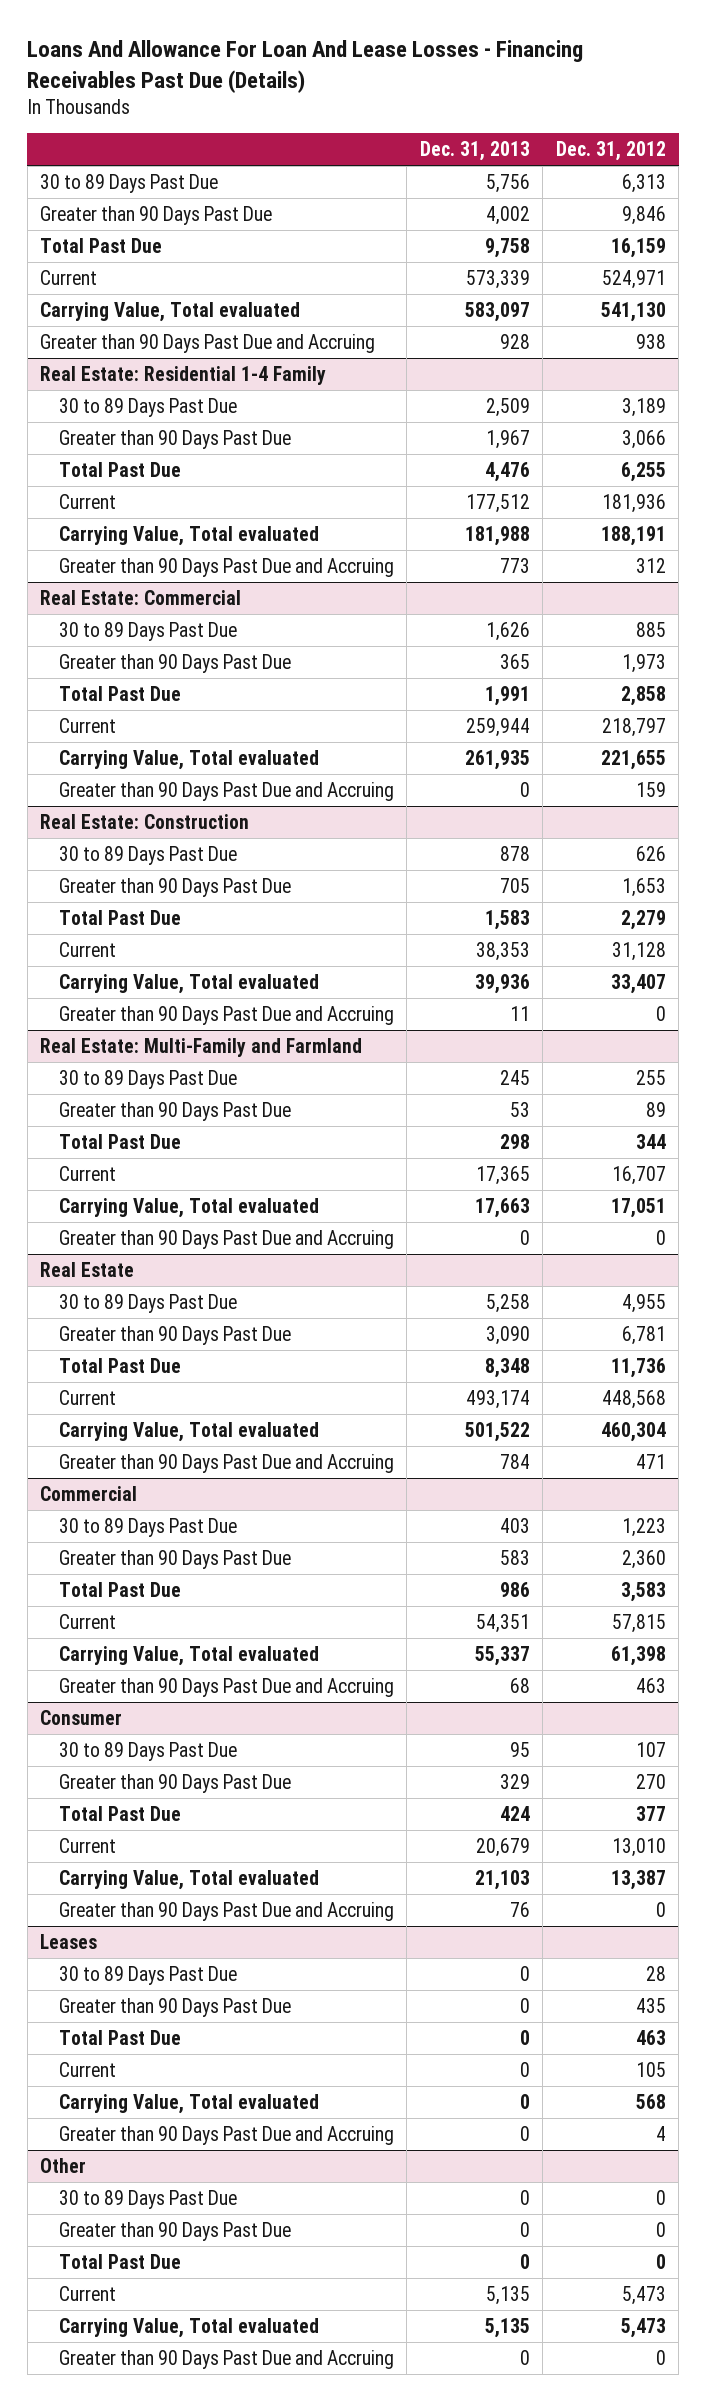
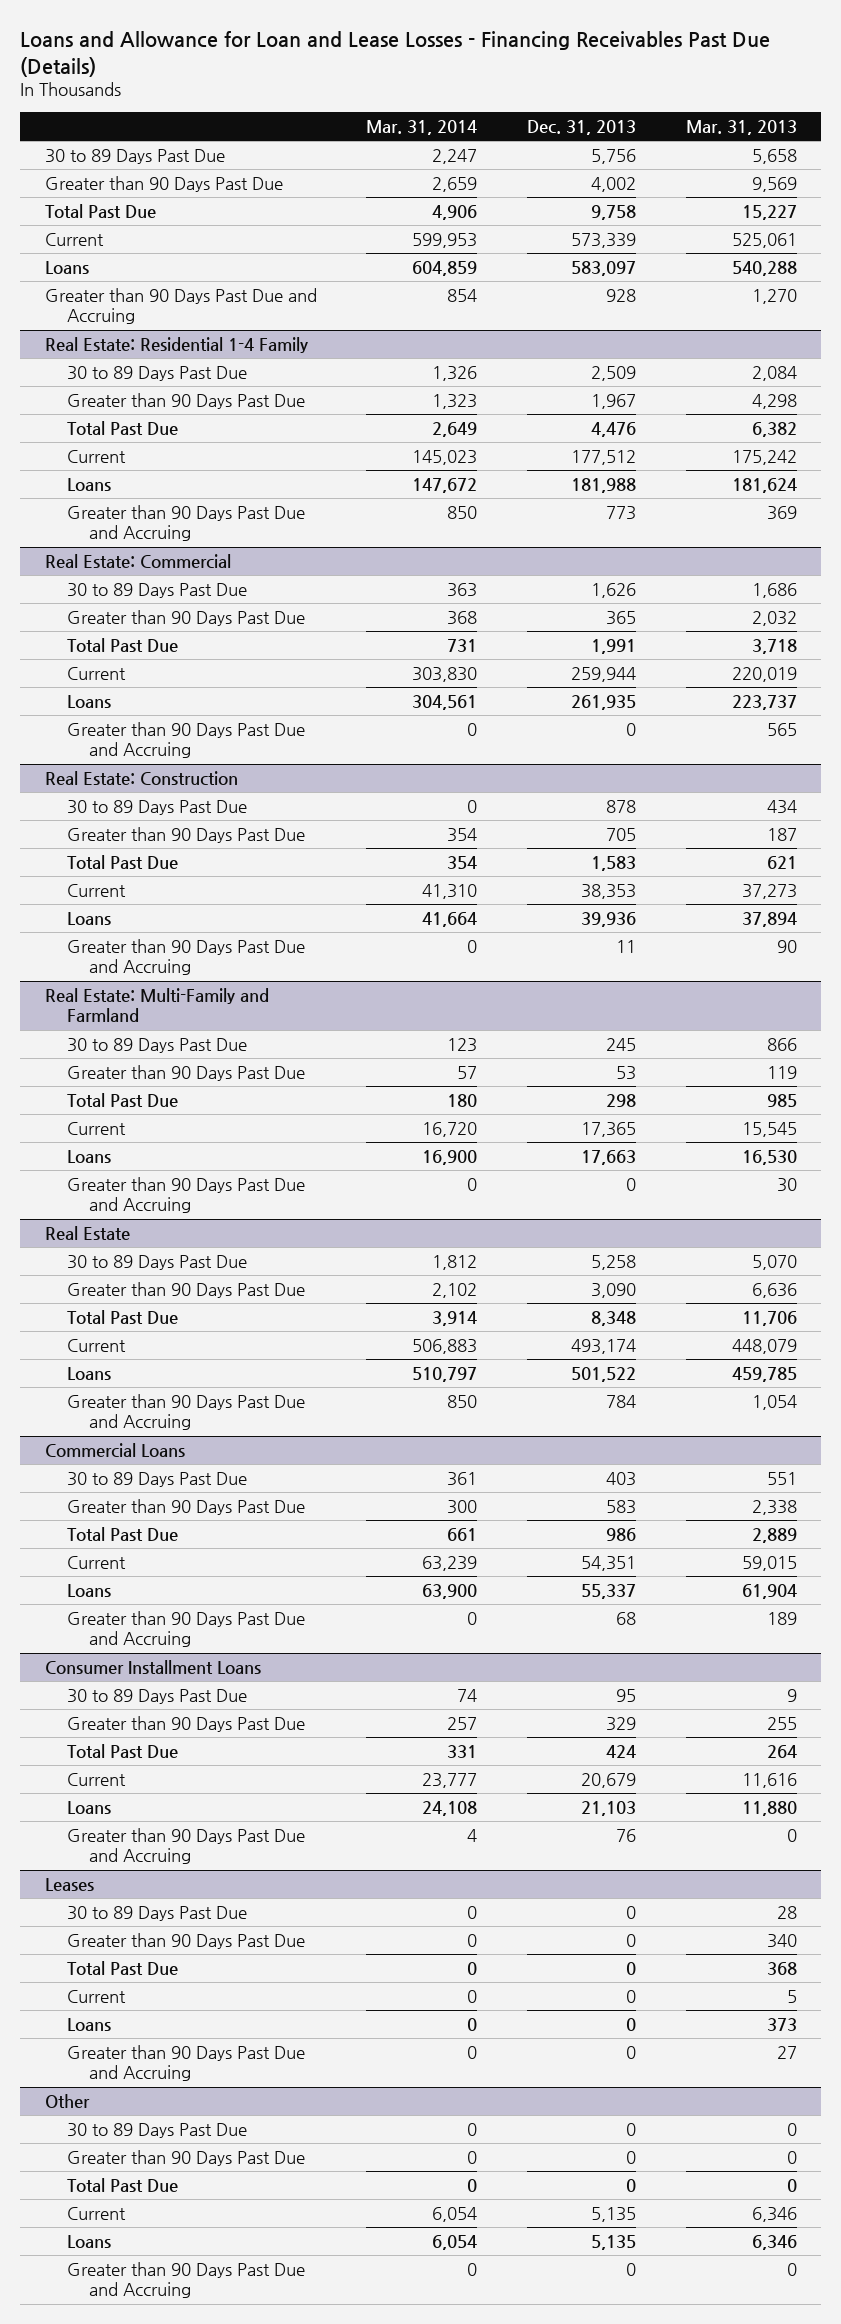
- Loans And Allowance For Loan And Lease Losses - Financing Receivables Past Due (Details)
+ Loans and Allowance for Loan and Lease Losses - Financing Receivables Past Due (Details)
- | Dec. 31, 2013 | Dec. 31, 2012
+ | Mar. 31, 2014 | Dec. 31, 2013 | Mar. 31, 2013
- Carrying Value, Total evaluated | 583,097 | 541,130
+ Loans | 604,859 | 583,097 | 540,288
@ Real Estate: Residential 1-4 Family
- Carrying Value, Total evaluated | 181,988 | 188,191
+ Loans | 147,672 | 181,988 | 181,624
@ Real Estate: Commercial
- Carrying Value, Total evaluated | 261,935 | 221,655
+ Loans | 304,561 | 261,935 | 223,737
@ Real Estate: Construction
- Carrying Value, Total evaluated | 39,936 | 33,407
+ Loans | 41,664 | 39,936 | 37,894
@ Real Estate: Multi-Family and Farmland
- Carrying Value, Total evaluated | 17,663 | 17,051
+ Loans | 16,900 | 17,663 | 16,530
@ Real Estate
- Carrying Value, Total evaluated | 501,522 | 460,304
+ Loans | 510,797 | 501,522 | 459,785
- Commercial
+ Commercial Loans
- Carrying Value, Total evaluated | 55,337 | 61,398
+ Loans | 63,900 | 55,337 | 61,904
- Consumer
+ Consumer Installment Loans
- Carrying Value, Total evaluated | 21,103 | 13,387
+ Loans | 24,108 | 21,103 | 11,880
@ Leases
- Carrying Value, Total evaluated | 0 | 568
+ Loans | 0 | 0 | 373
@ Other
- Carrying Value, Total evaluated | 5,135 | 5,473
+ Loans | 6,054 | 5,135 | 6,346

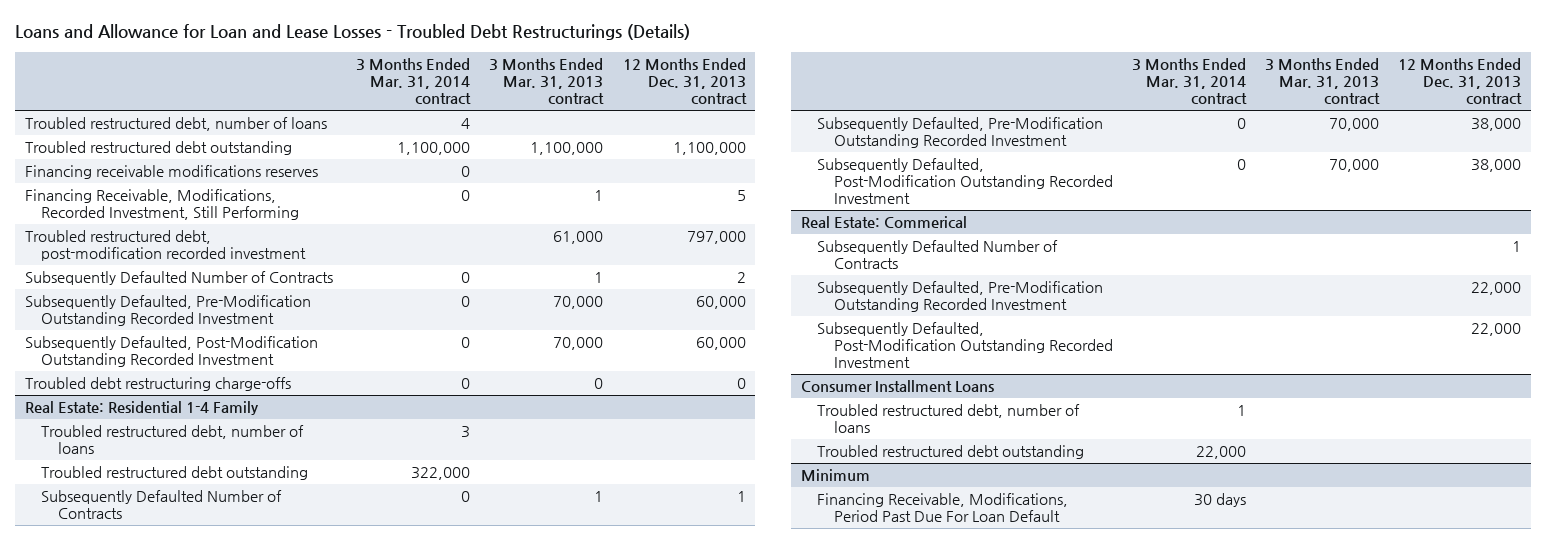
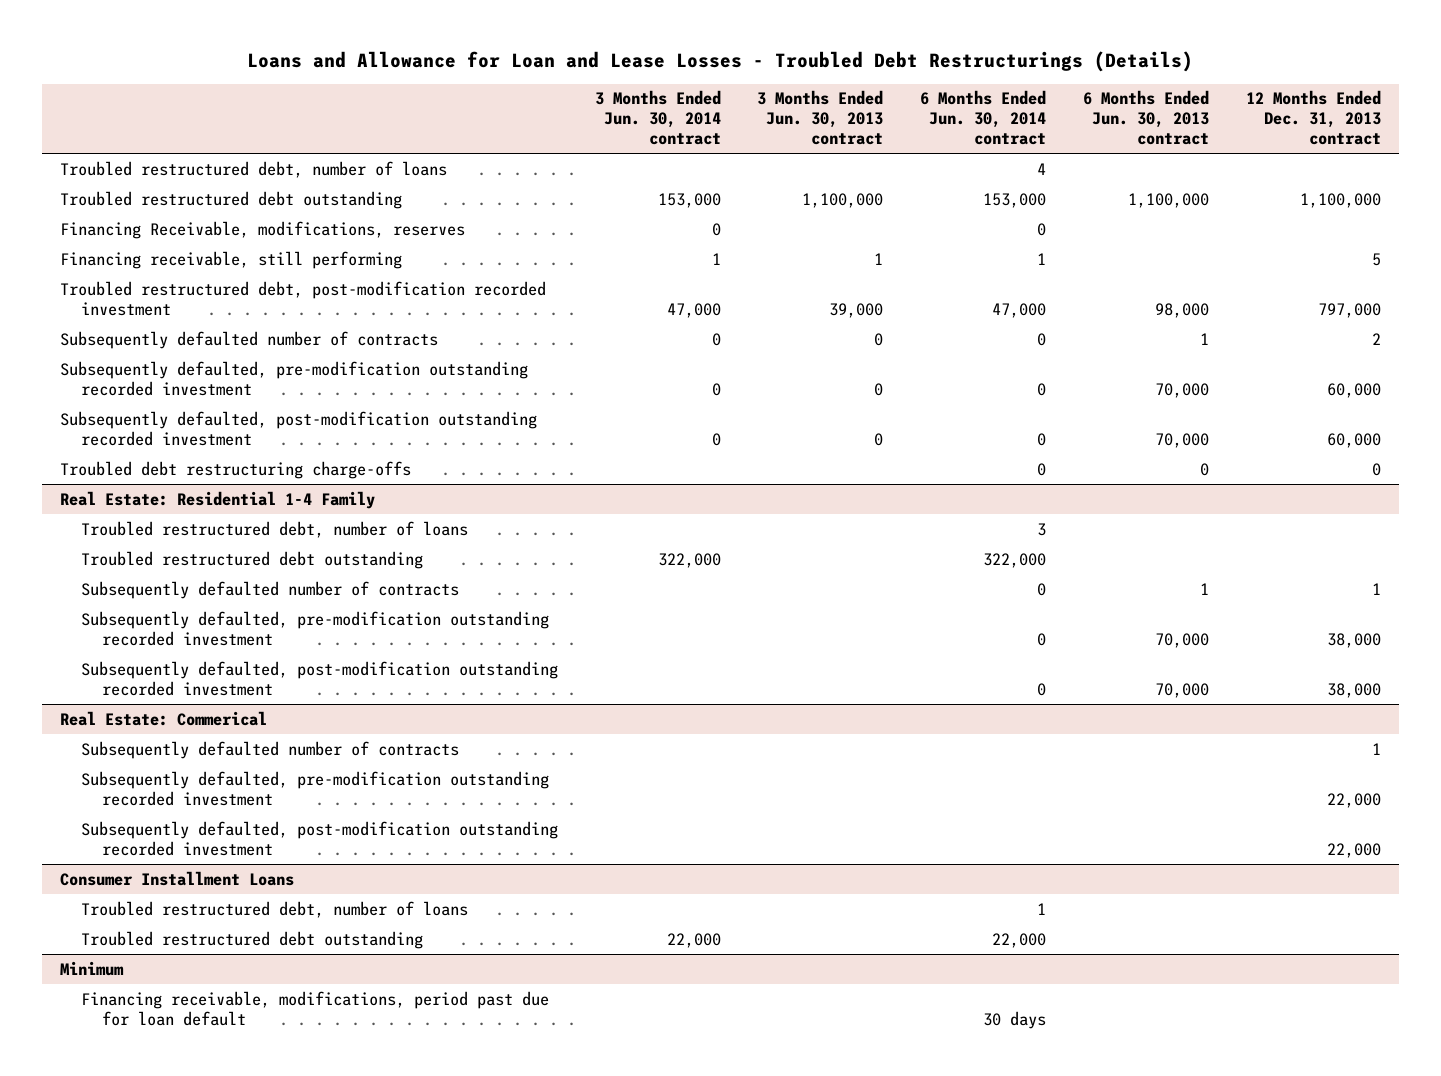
- | 3 Months Ended Mar. 31, 2014 contract | 3 Months Ended Mar. 31, 2013 contract | 12 Months Ended Dec. 31, 2013 contract
+ | 3 Months Ended Jun. 30, 2014 contract | 3 Months Ended Jun. 30, 2013 contract | 6 Months Ended Jun. 30, 2014 contract | 6 Months Ended Jun. 30, 2013 contract | 12 Months Ended Dec. 31, 2013 contract
- Financing receivable modifications reserves | 0 | |
- Financing Receivable, Modifications, Recorded Investment, Still Performing | 0 | 1 | 5
+ Financing Receivable, modifications, reserves | 0 | | 0 | |
+ Financing receivable, still performing | 1 | 1 | 1 | | 5
- Subsequently Defaulted Number of Contracts | 0 | 1 | 2
- Subsequently Defaulted, Pre-Modification Outstanding Recorded Investment | 0 | 70,000 | 60,000
- Subsequently Defaulted, Post-Modification Outstanding Recorded Investment | 0 | 70,000 | 60,000
+ Subsequently defaulted number of contracts | 0 | 0 | 0 | 1 | 2
+ Subsequently defaulted, pre-modification outstanding recorded investment | 0 | 0 | 0 | 70,000 | 60,000
+ Subsequently defaulted, post-modification outstanding recorded investment | 0 | 0 | 0 | 70,000 | 60,000
@ Real Estate: Residential 1-4 Family
- Subsequently Defaulted Number of Contracts | 0 | 1 | 1
- Subsequently Defaulted, Pre-Modification Outstanding Recorded Investment | 0 | 70,000 | 38,000
- Subsequently Defaulted, Post-Modification Outstanding Recorded Investment | 0 | 70,000 | 38,000
+ Subsequently defaulted number of contracts | | | 0 | 1 | 1
+ Subsequently defaulted, pre-modification outstanding recorded investment | | | 0 | 70,000 | 38,000
+ Subsequently defaulted, post-modification outstanding recorded investment | | | 0 | 70,000 | 38,000
@ Real Estate: Commerical
- Subsequently Defaulted Number of Contracts | | | 1
- Subsequently Defaulted, Pre-Modification Outstanding Recorded Investment | | | 22,000
- Subsequently Defaulted, Post-Modification Outstanding Recorded Investment | | | 22,000
+ Subsequently defaulted number of contracts | | | | | 1
+ Subsequently defaulted, pre-modification outstanding recorded investment | | | | | 22,000
+ Subsequently defaulted, post-modification outstanding recorded investment | | | | | 22,000
@ Minimum
- Financing Receivable, Modifications, Period Past Due For Loan Default | 30 days | |
+ Financing receivable, modifications, period past due for loan default | | | 30 days | |

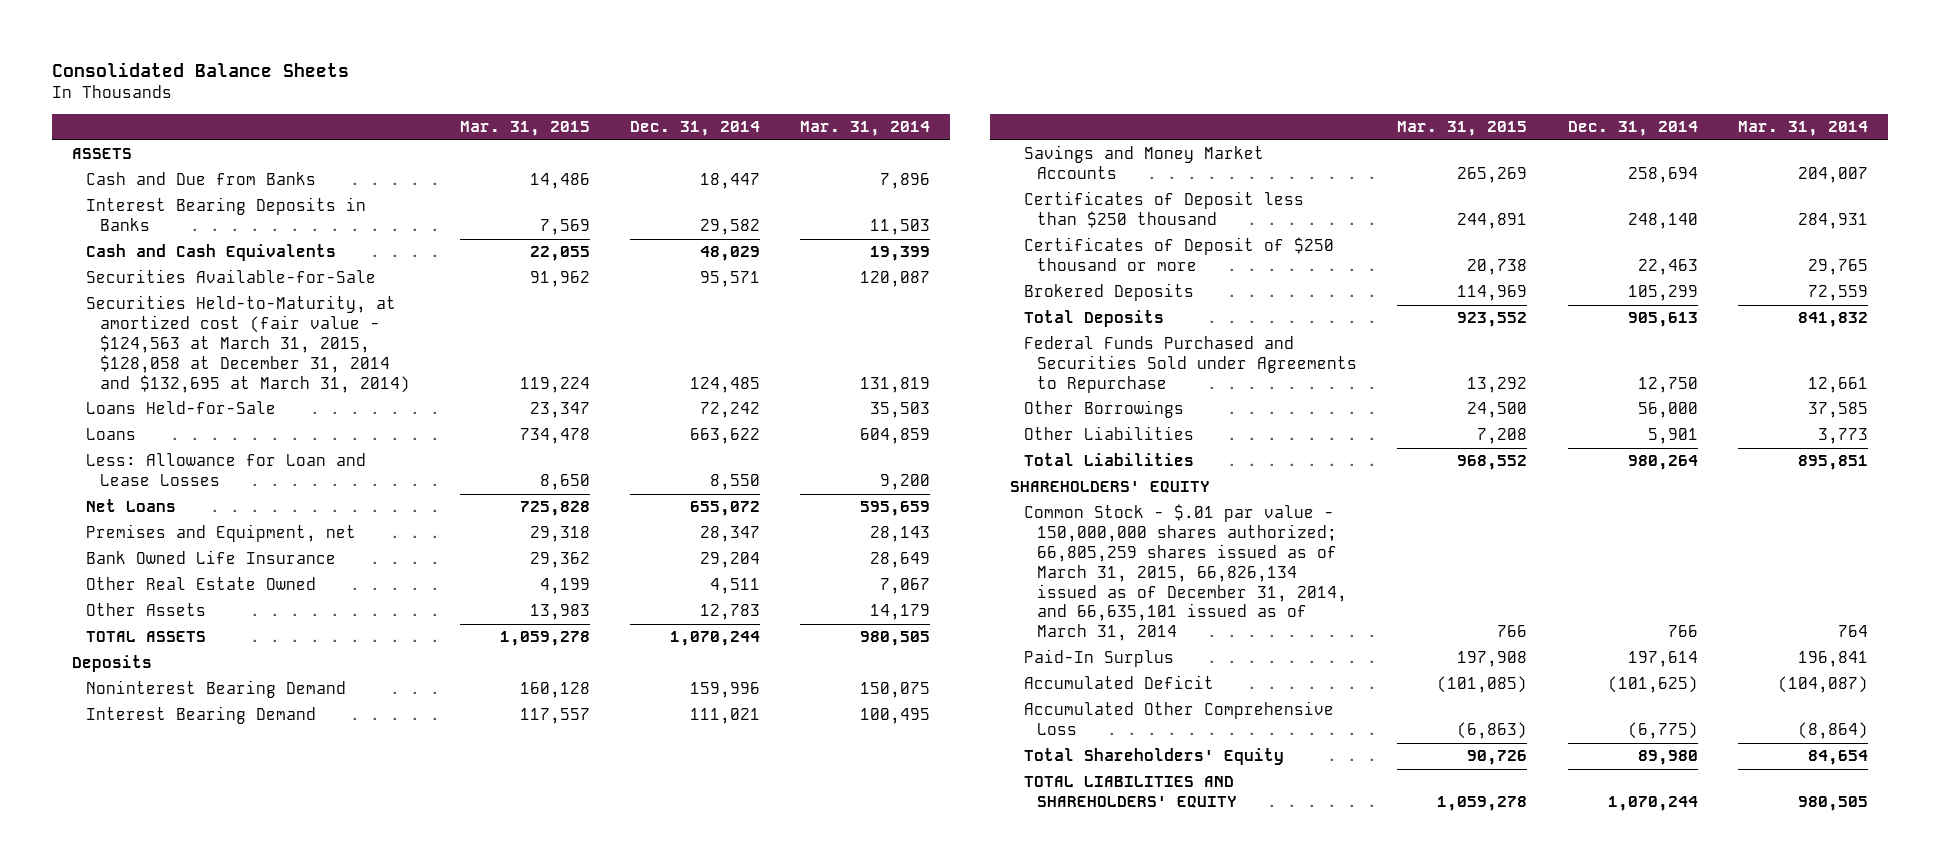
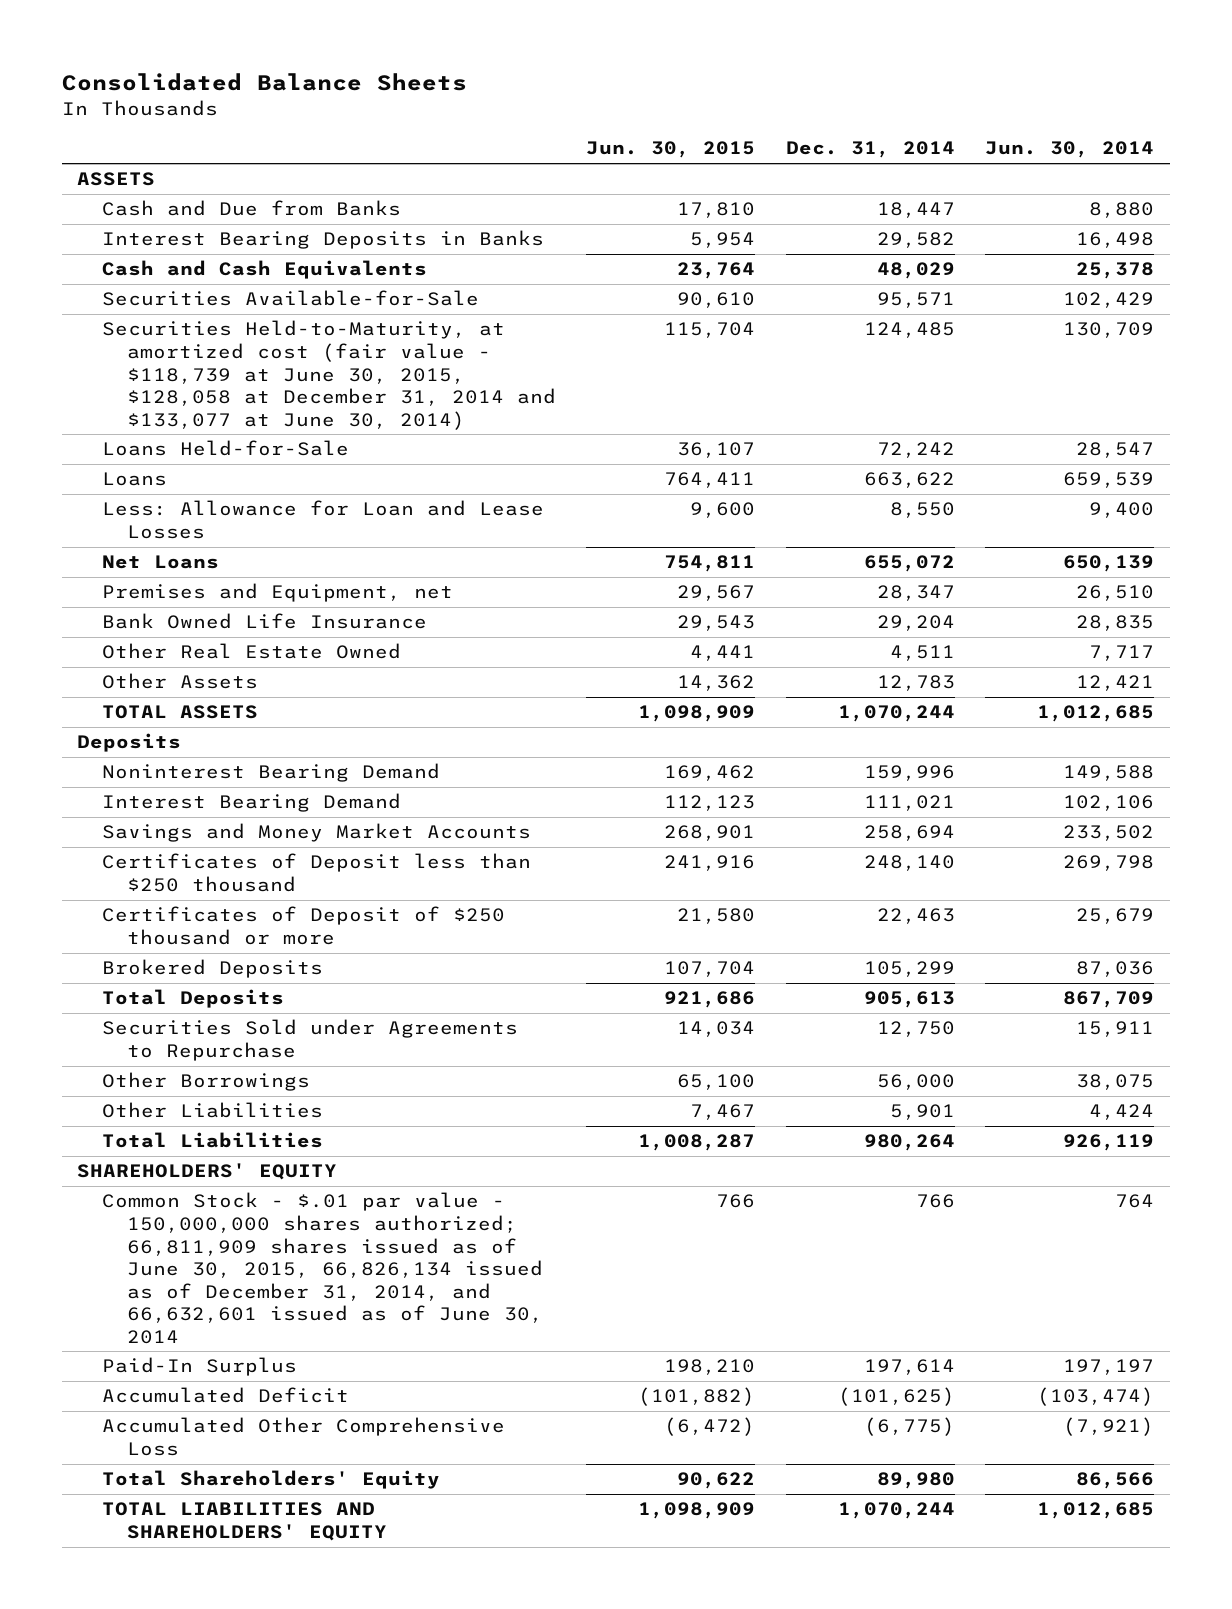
- | Mar. 31, 2015 | Dec. 31, 2014 | Mar. 31, 2014
+ | Jun. 30, 2015 | Dec. 31, 2014 | Jun. 30, 2014
- Securities Held-to-Maturity, at amortized cost (fair value - $124,563 at March 31, 2015, $128,058 at December 31, 2014 and $132,695 at March 31, 2014) | 119,224 | 124,485 | 131,819
+ Securities Held-to-Maturity, at amortized cost (fair value - $118,739 at June 30, 2015, $128,058 at December 31, 2014 and $133,077 at June 30, 2014) | 115,704 | 124,485 | 130,709
- Federal Funds Purchased and Securities Sold under Agreements to Repurchase | 13,292 | 12,750 | 12,661
+ Securities Sold under Agreements to Repurchase | 14,034 | 12,750 | 15,911
- Common Stock - $.01 par value - 150,000,000 shares authorized; 66,805,259 shares issued as of March 31, 2015, 66,826,134 issued as of December 31, 2014, and 66,635,101 issued as of March 31, 2014 | 766 | 766 | 764
+ Common Stock - $.01 par value - 150,000,000 shares authorized; 66,811,909 shares issued as of June 30, 2015, 66,826,134 issued as of December 31, 2014, and 66,632,601 issued as of June 30, 2014 | 766 | 766 | 764

